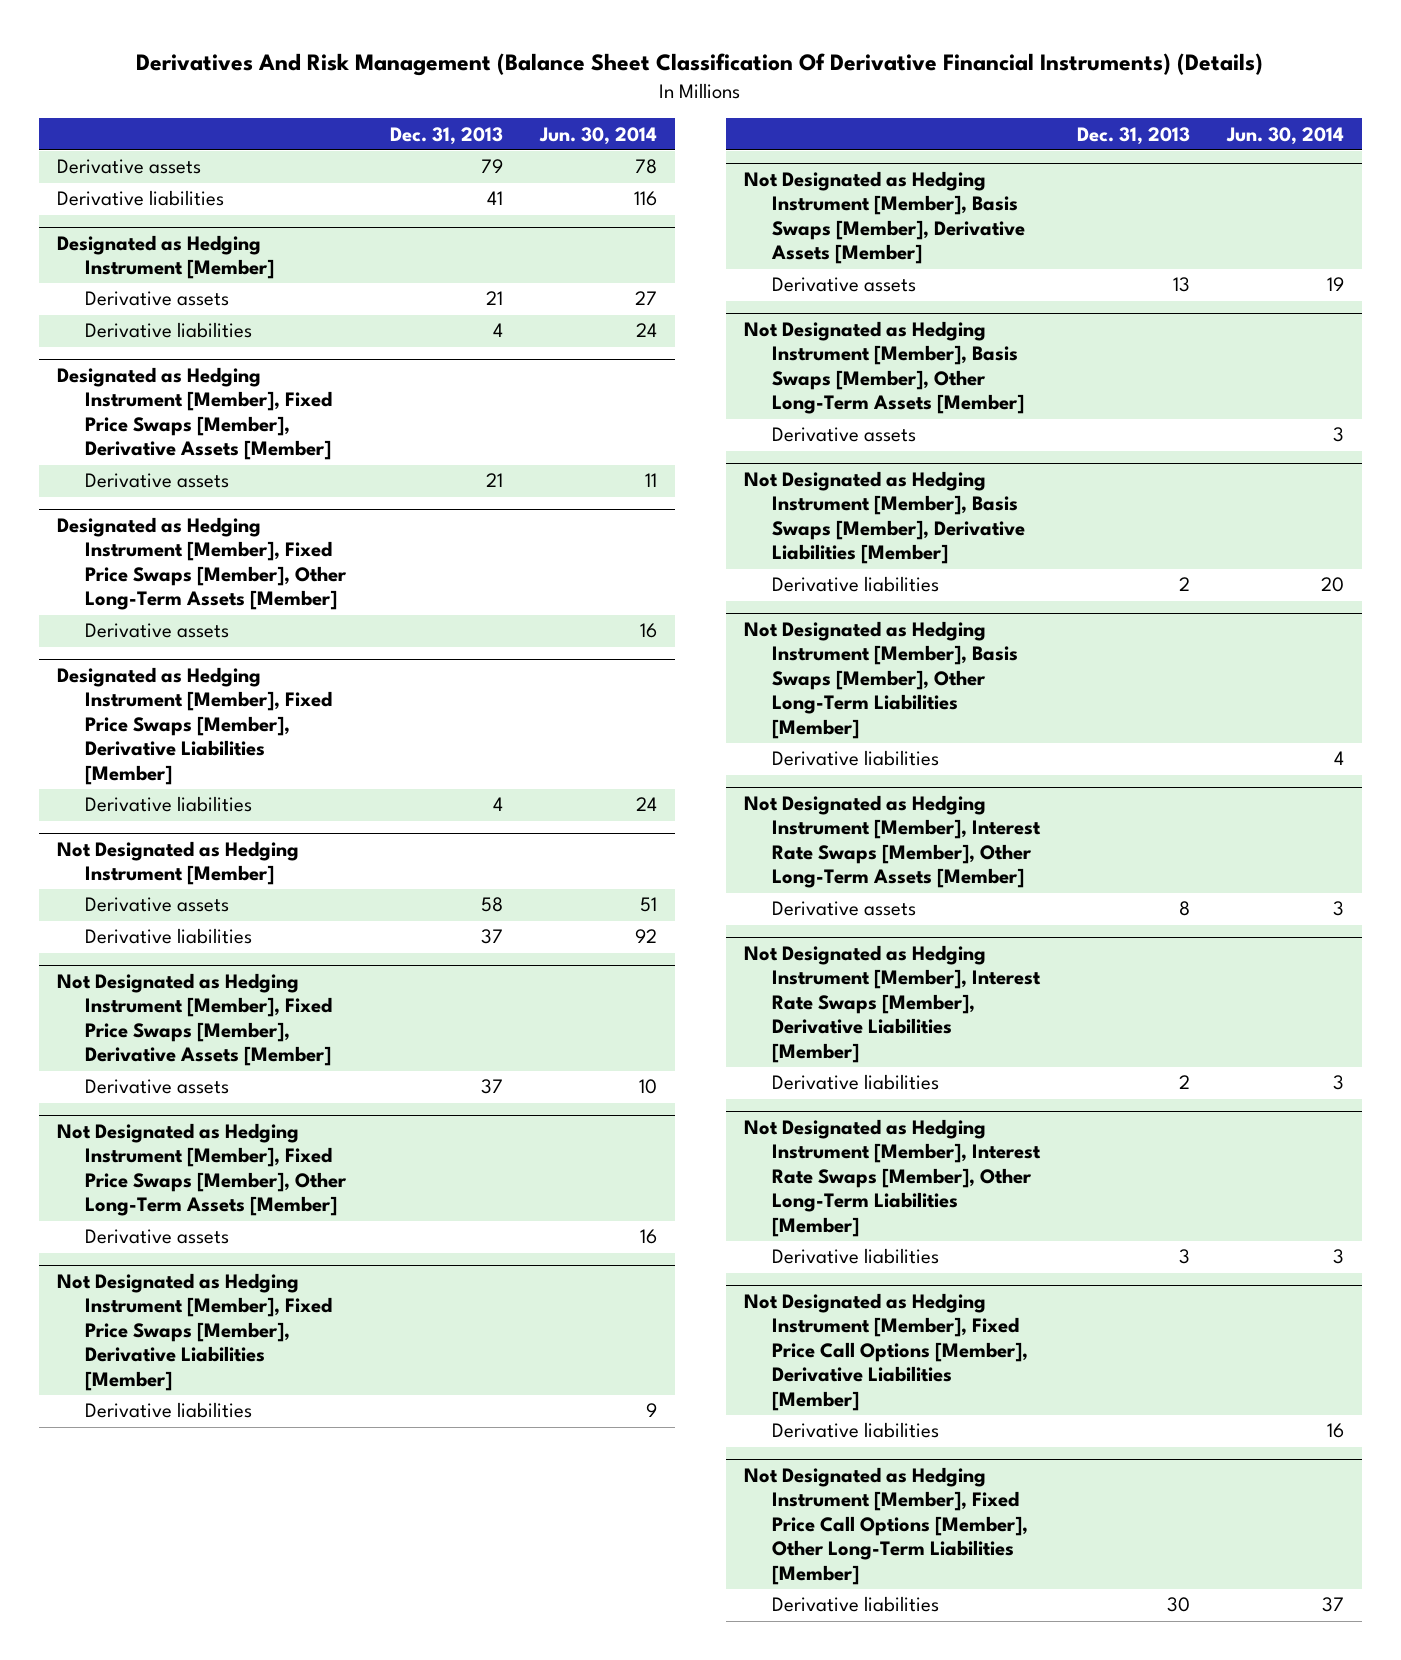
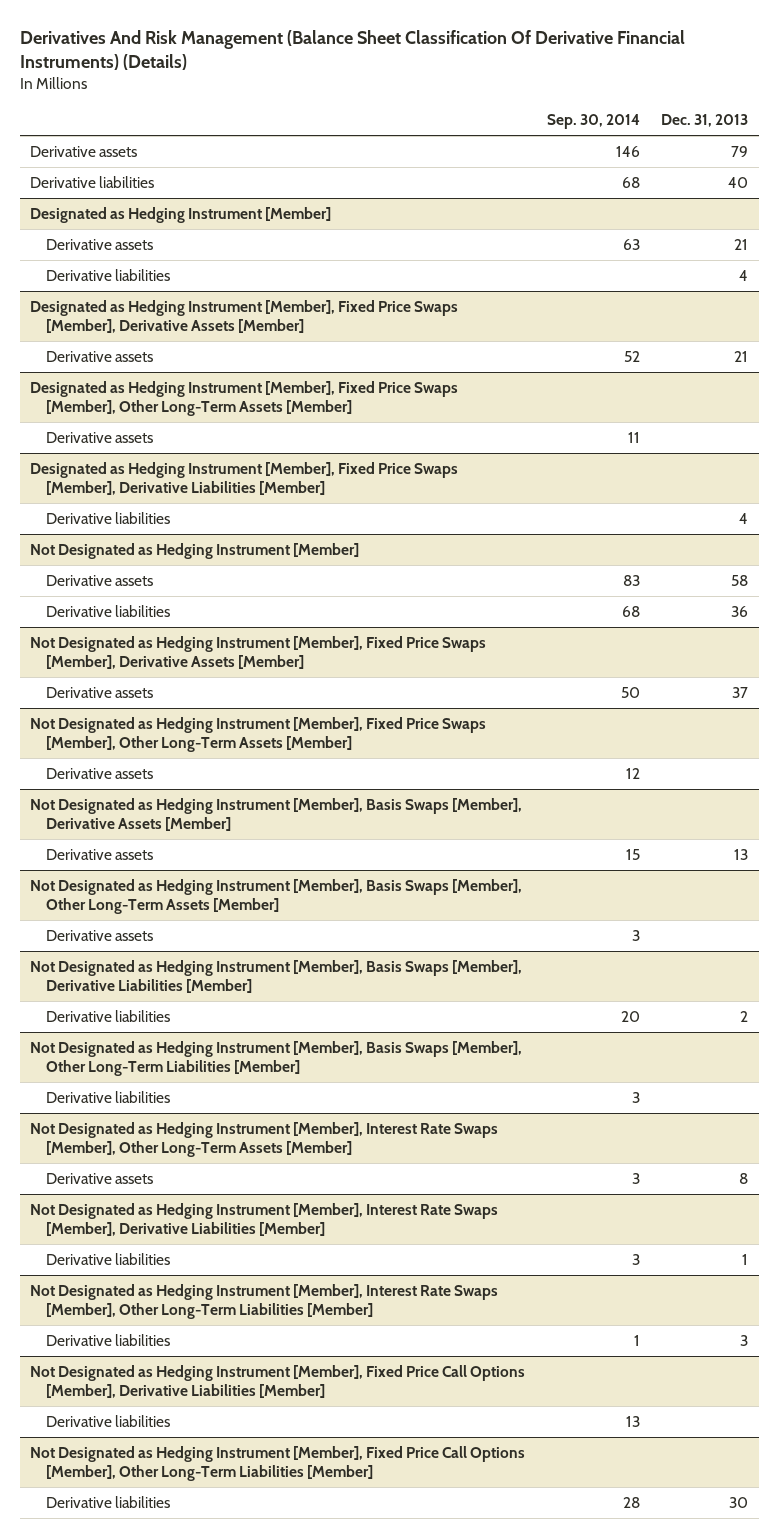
- | Dec. 31, 2013 | Jun. 30, 2014
+ | Sep. 30, 2014 | Dec. 31, 2013
- Derivative liabilities | 41 | 116
+ Derivative liabilities | 68 | 40
@ Not Designated as Hedging Instrument [Member]
- Derivative liabilities | 37 | 92
+ Derivative liabilities | 68 | 36
- Not Designated as Hedging Instrument [Member], Fixed Price Swaps [Member], Derivative Liabilities [Member]
- Derivative liabilities | | 9
@ Not Designated as Hedging Instrument [Member], Interest Rate Swaps [Member], Derivative Liabilities [Member]
- Derivative liabilities | 2 | 3
+ Derivative liabilities | 3 | 1

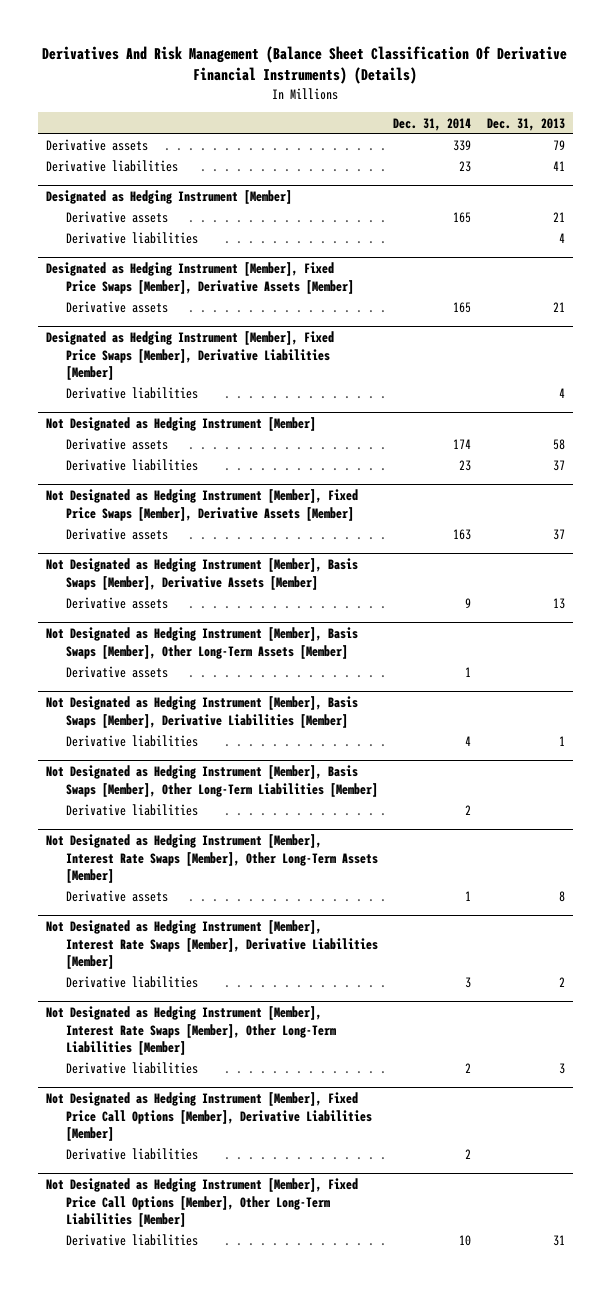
- | Sep. 30, 2014 | Dec. 31, 2013
+ | Dec. 31, 2014 | Dec. 31, 2013
- Derivative liabilities | 68 | 40
+ Derivative liabilities | 23 | 41
- Designated as Hedging Instrument [Member], Fixed Price Swaps [Member], Other Long-Term Assets [Member]
- Derivative assets | 11 |
@ Not Designated as Hedging Instrument [Member]
- Derivative liabilities | 68 | 36
+ Derivative liabilities | 23 | 37
- Not Designated as Hedging Instrument [Member], Fixed Price Swaps [Member], Other Long-Term Assets [Member]
- Derivative assets | 12 |
@ Not Designated as Hedging Instrument [Member], Basis Swaps [Member], Derivative Liabilities [Member]
- Derivative liabilities | 20 | 2
+ Derivative liabilities | 4 | 1
@ Not Designated as Hedging Instrument [Member], Interest Rate Swaps [Member], Derivative Liabilities [Member]
- Derivative liabilities | 3 | 1
+ Derivative liabilities | 3 | 2
@ Not Designated as Hedging Instrument [Member], Fixed Price Call Options [Member], Other Long-Term Liabilities [Member]
- Derivative liabilities | 28 | 30
+ Derivative liabilities | 10 | 31

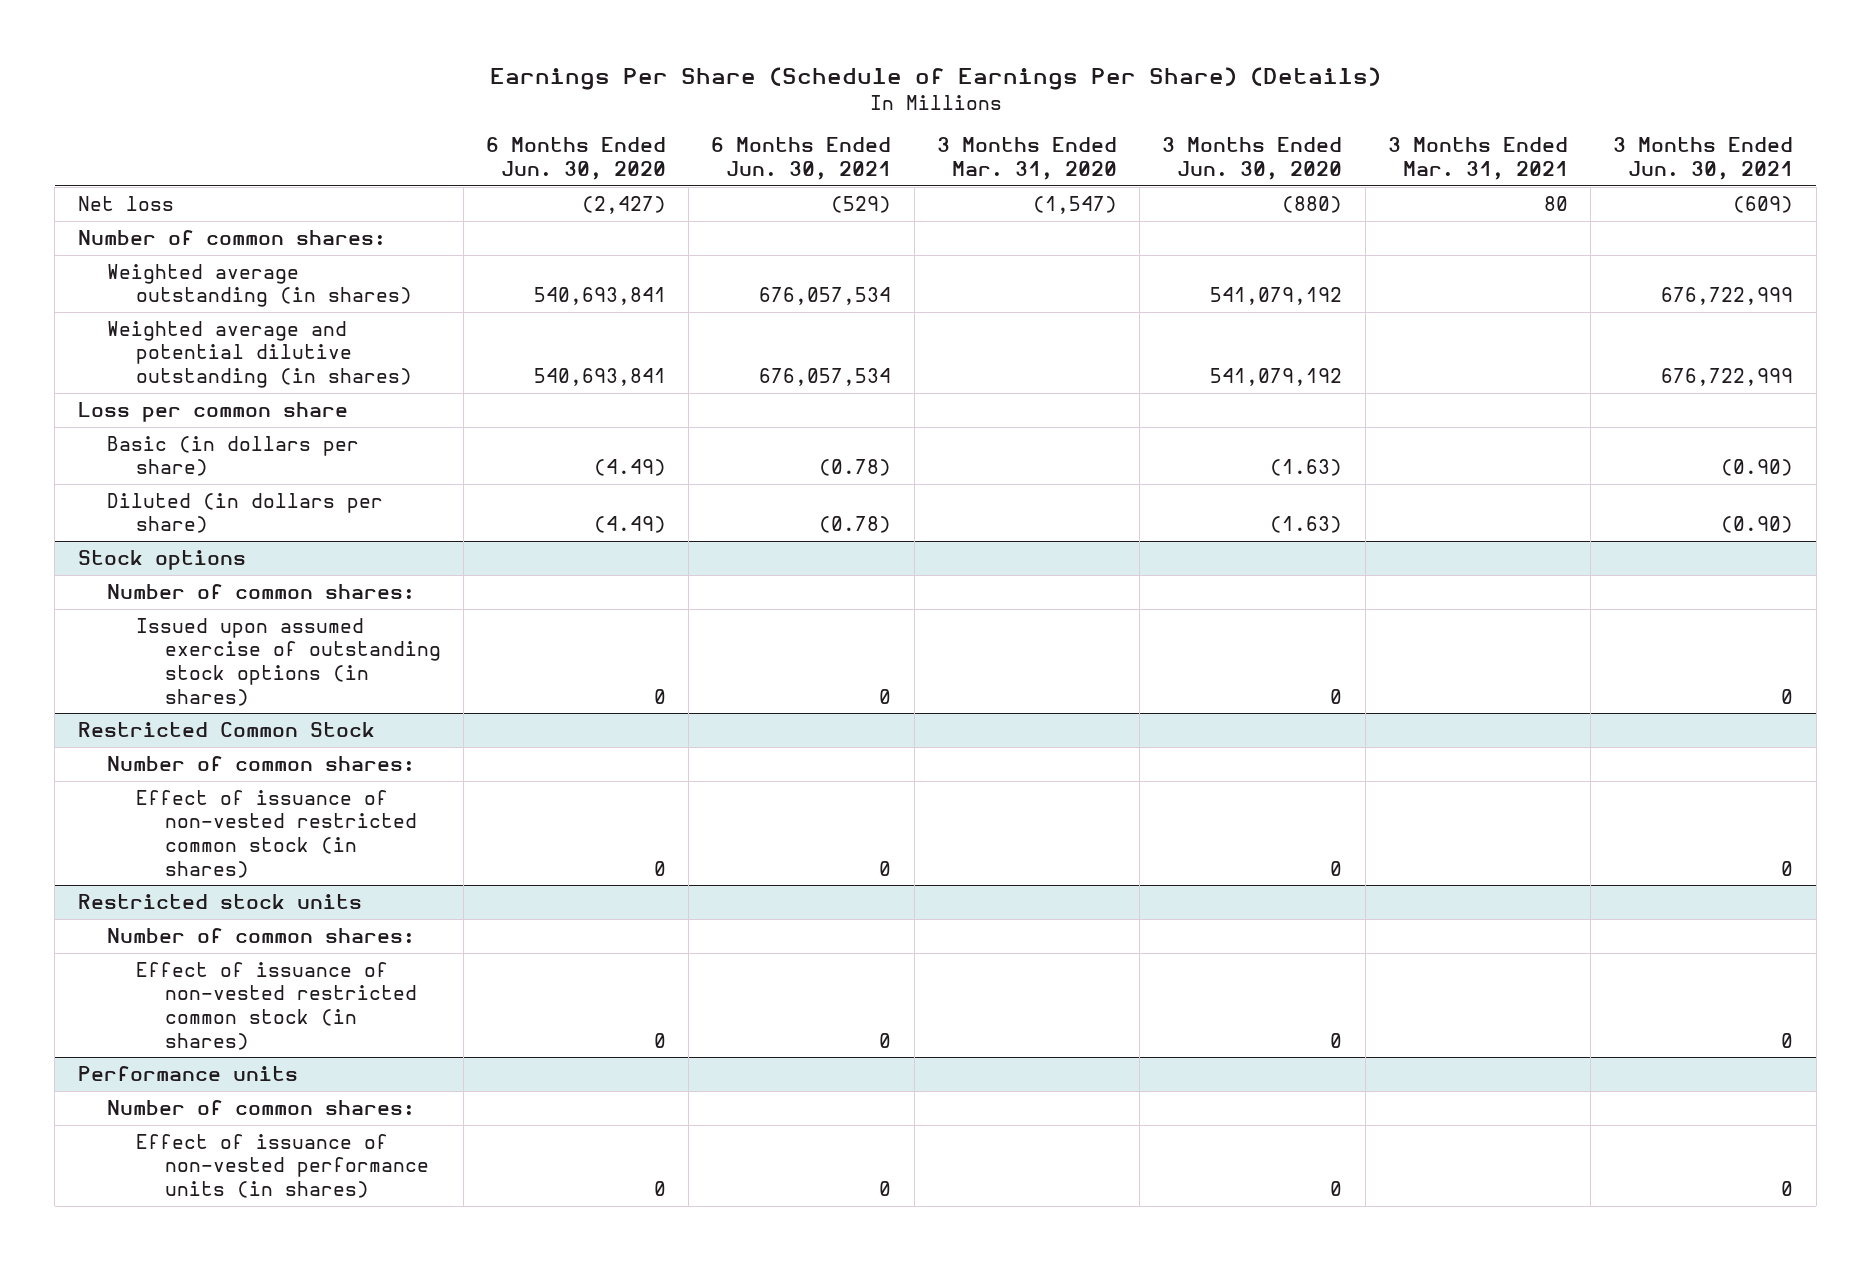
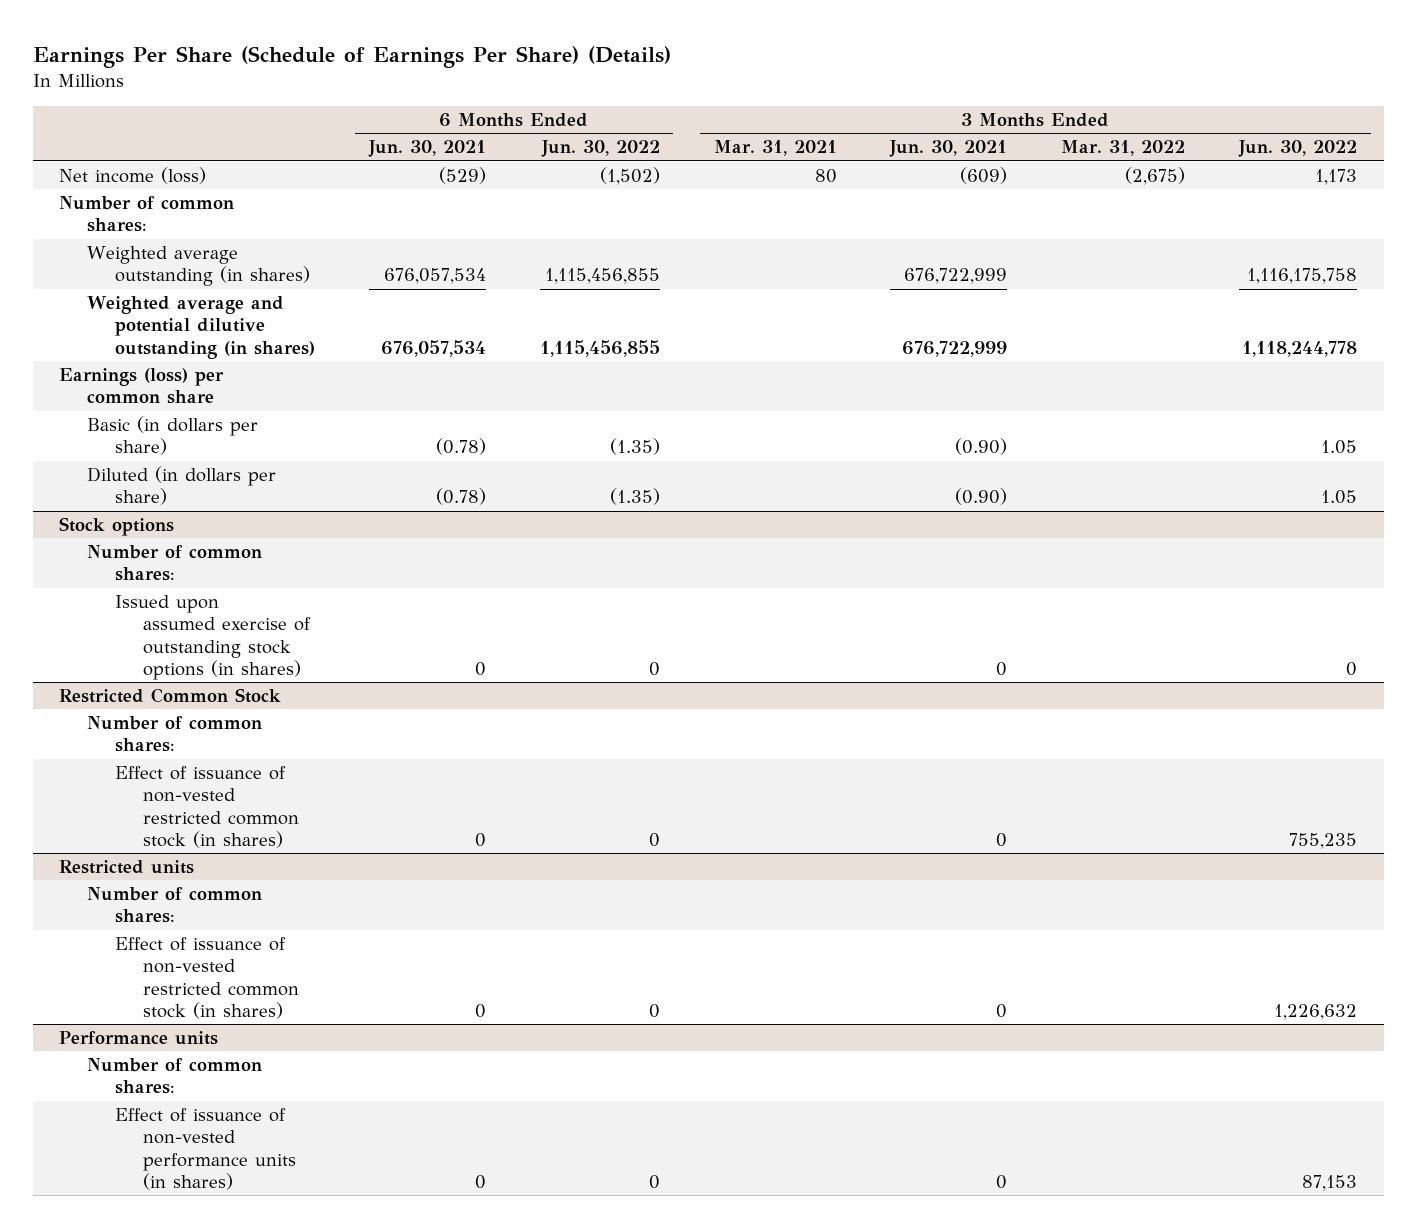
- | 6 Months Ended Jun. 30, 2020 | 6 Months Ended Jun. 30, 2021 | 3 Months Ended Mar. 31, 2020 | 3 Months Ended Jun. 30, 2020 | 3 Months Ended Mar. 31, 2021 | 3 Months Ended Jun. 30, 2021
+ | 6 Months Ended Jun. 30, 2021 | 6 Months Ended Jun. 30, 2022 | 3 Months Ended Mar. 31, 2021 | 3 Months Ended Jun. 30, 2021 | 3 Months Ended Mar. 31, 2022 | 3 Months Ended Jun. 30, 2022
- Net loss | (2,427) | (529) | (1,547) | (880) | 80 | (609)
+ Net income (loss) | (529) | (1,502) | 80 | (609) | (2,675) | 1,173
- Loss per common share
+ Earnings (loss) per common share
- Restricted stock units
+ Restricted units

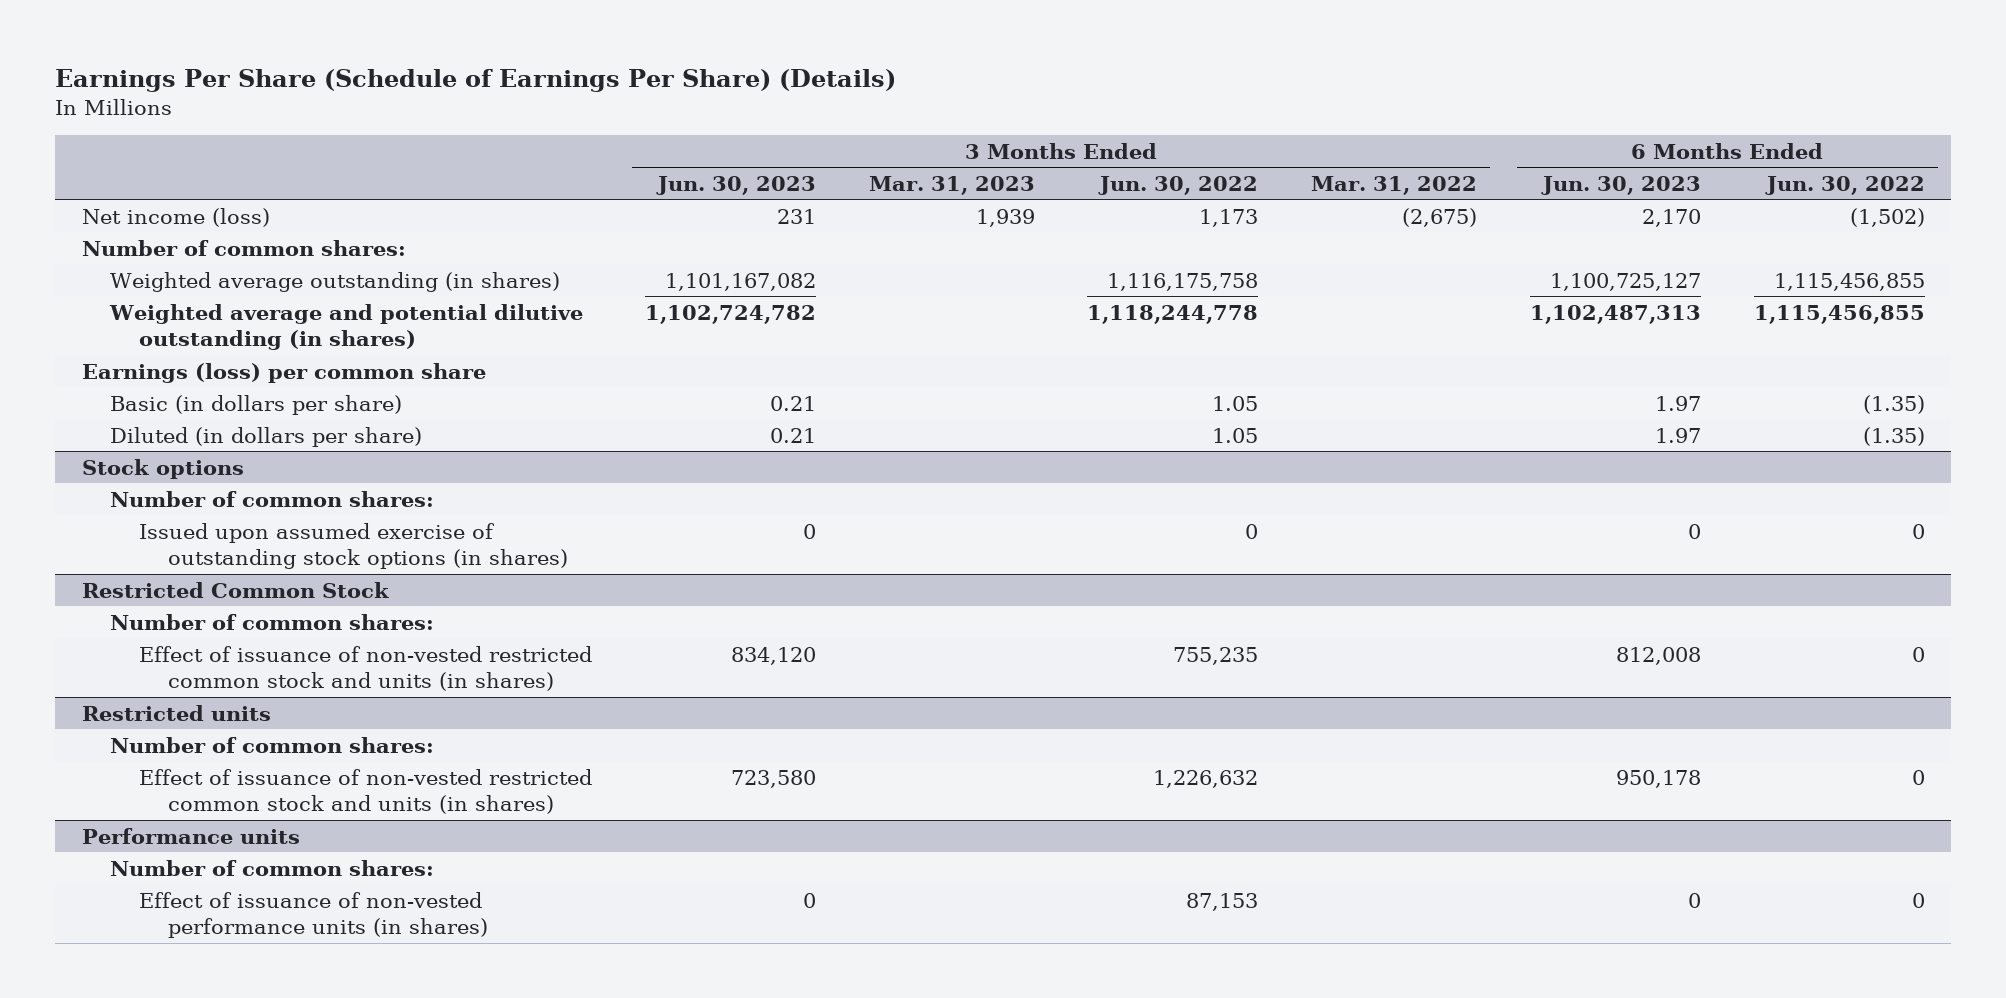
- | 6 Months Ended Jun. 30, 2021 | 6 Months Ended Jun. 30, 2022 | 3 Months Ended Mar. 31, 2021 | 3 Months Ended Jun. 30, 2021 | 3 Months Ended Mar. 31, 2022 | 3 Months Ended Jun. 30, 2022
+ | 3 Months Ended Jun. 30, 2023 | 3 Months Ended Mar. 31, 2023 | 3 Months Ended Jun. 30, 2022 | 3 Months Ended Mar. 31, 2022 | 6 Months Ended Jun. 30, 2023 | 6 Months Ended Jun. 30, 2022
@ Restricted Common Stock
- Effect of issuance of non-vested restricted common stock (in shares) | 0 | 0 | | 0 | | 755,235
+ Effect of issuance of non-vested restricted common stock and units (in shares) | 834,120 | | 755,235 | | 812,008 | 0
@ Restricted units
- Effect of issuance of non-vested restricted common stock (in shares) | 0 | 0 | | 0 | | 1,226,632
+ Effect of issuance of non-vested restricted common stock and units (in shares) | 723,580 | | 1,226,632 | | 950,178 | 0

